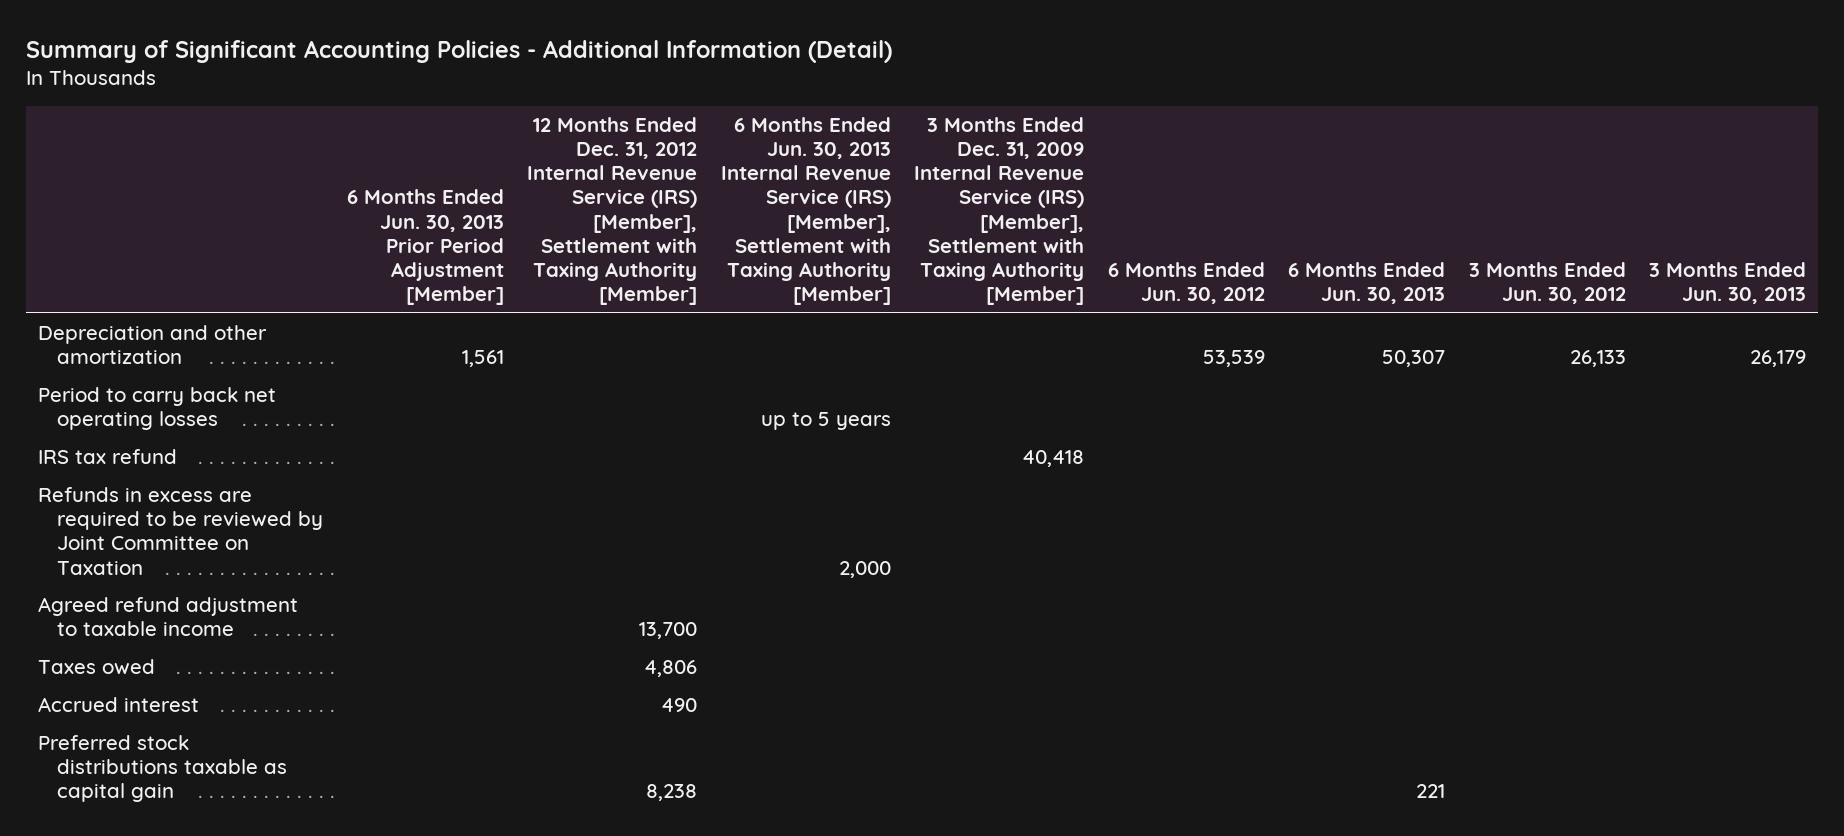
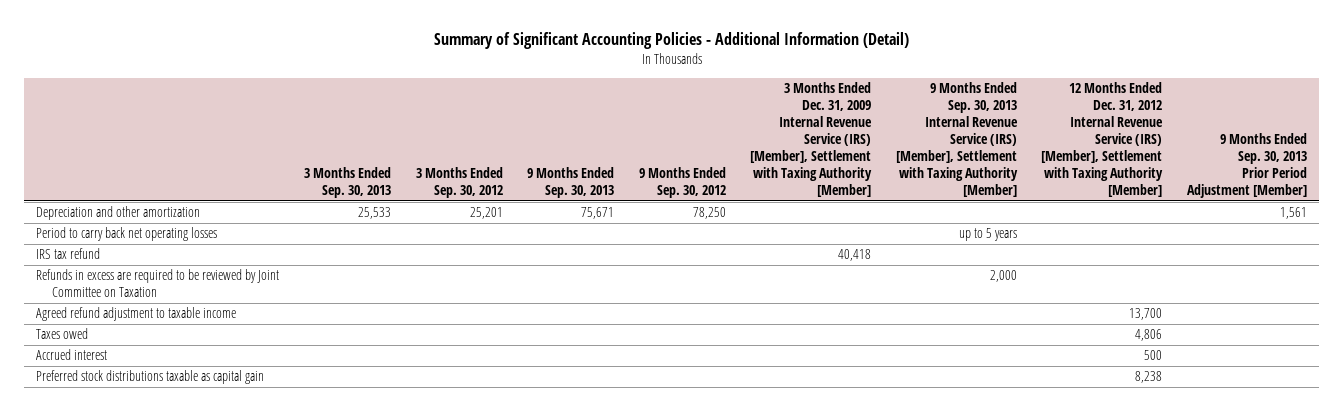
- | 6 Months Ended Jun. 30, 2013 Prior Period Adjustment [Member] | 12 Months Ended Dec. 31, 2012 Internal Revenue Service (IRS) [Member], Settlement with Taxing Authority [Member] | 6 Months Ended Jun. 30, 2013 Internal Revenue Service (IRS) [Member], Settlement with Taxing Authority [Member] | 3 Months Ended Dec. 31, 2009 Internal Revenue Service (IRS) [Member], Settlement with Taxing Authority [Member] | 6 Months Ended Jun. 30, 2012 | 6 Months Ended Jun. 30, 2013 | 3 Months Ended Jun. 30, 2012 | 3 Months Ended Jun. 30, 2013
+ | 3 Months Ended Sep. 30, 2013 | 3 Months Ended Sep. 30, 2012 | 9 Months Ended Sep. 30, 2013 | 9 Months Ended Sep. 30, 2012 | 3 Months Ended Dec. 31, 2009 Internal Revenue Service (IRS) [Member], Settlement with Taxing Authority [Member] | 9 Months Ended Sep. 30, 2013 Internal Revenue Service (IRS) [Member], Settlement with Taxing Authority [Member] | 12 Months Ended Dec. 31, 2012 Internal Revenue Service (IRS) [Member], Settlement with Taxing Authority [Member] | 9 Months Ended Sep. 30, 2013 Prior Period Adjustment [Member]
- Accrued interest | | 490 | | | | | |
+ Accrued interest | | | | | | | 500 |

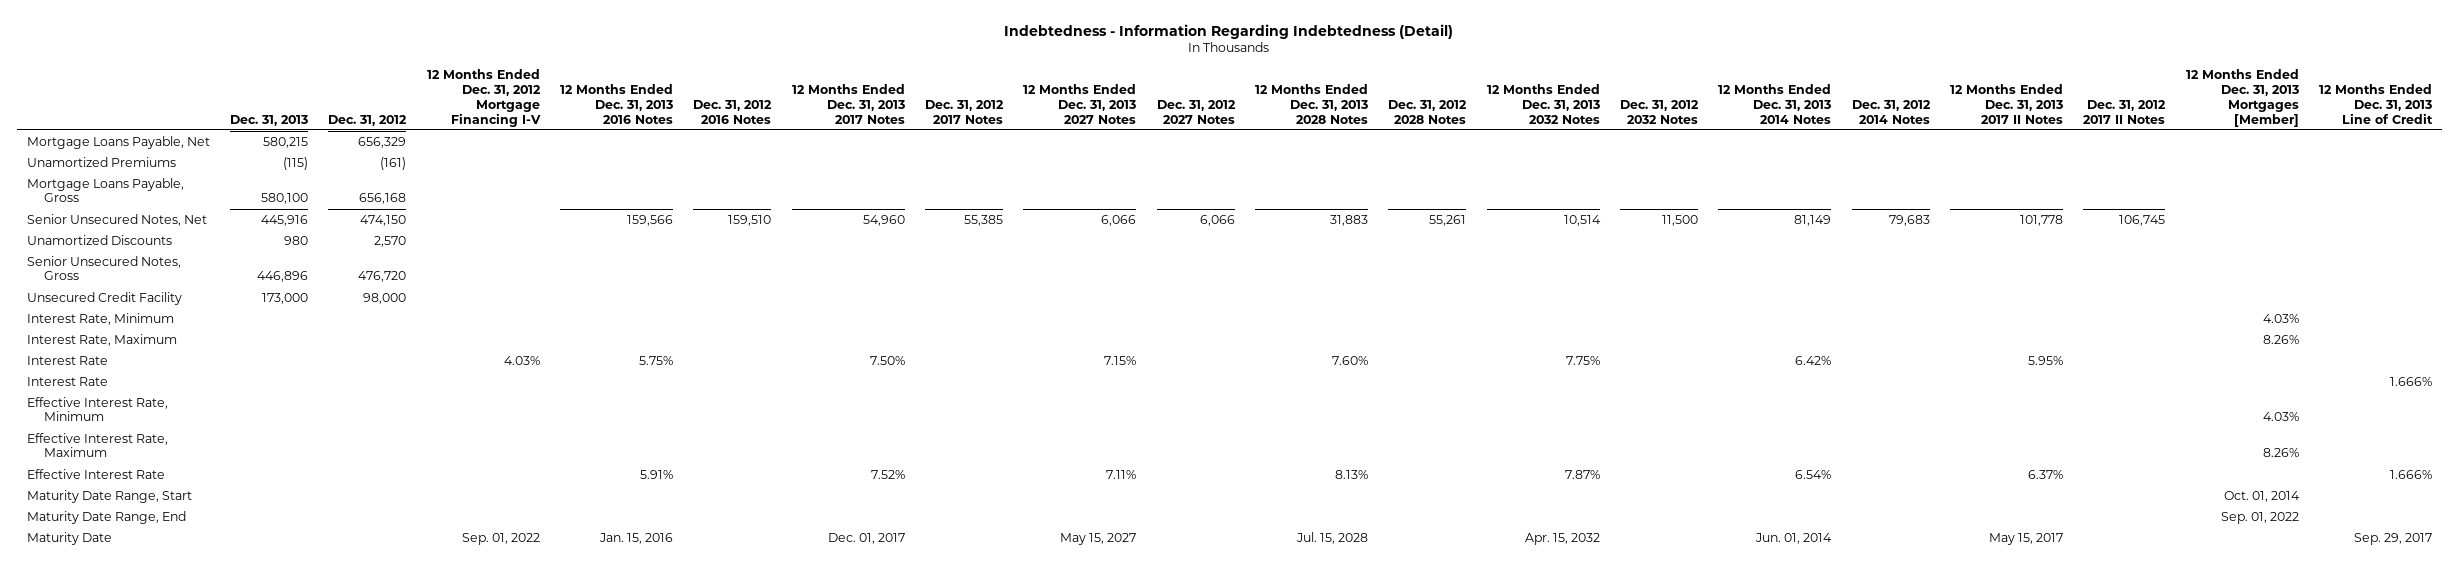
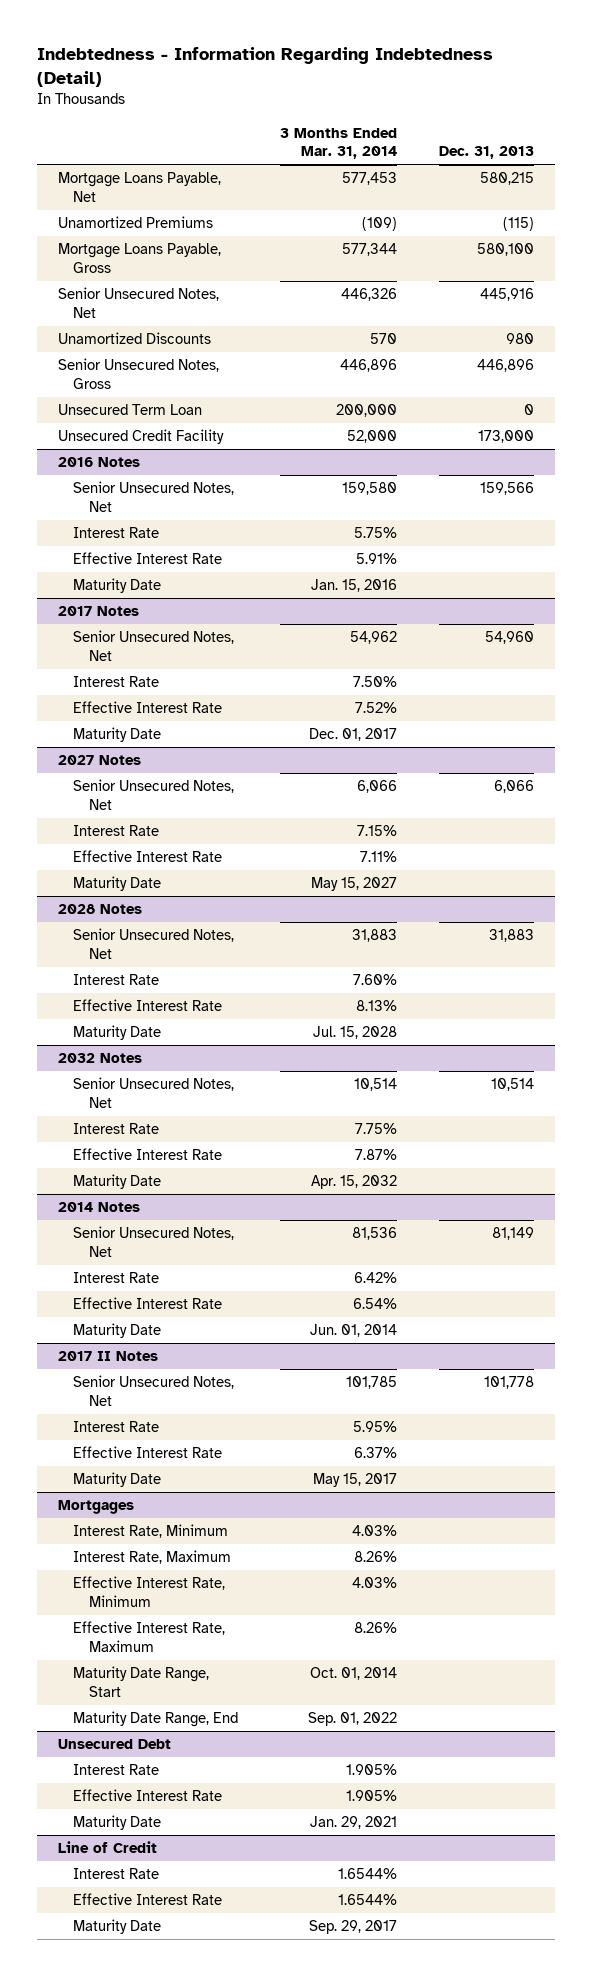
- | Dec. 31, 2013 | Dec. 31, 2012 | 12 Months Ended Dec. 31, 2012 Mortgage Financing I-V | 12 Months Ended Dec. 31, 2013 2016 Notes | Dec. 31, 2012 2016 Notes | 12 Months Ended Dec. 31, 2013 2017 Notes | Dec. 31, 2012 2017 Notes | 12 Months Ended Dec. 31, 2013 2027 Notes | Dec. 31, 2012 2027 Notes | 12 Months Ended Dec. 31, 2013 2028 Notes | Dec. 31, 2012 2028 Notes | 12 Months Ended Dec. 31, 2013 2032 Notes | Dec. 31, 2012 2032 Notes | 12 Months Ended Dec. 31, 2013 2014 Notes | Dec. 31, 2012 2014 Notes | 12 Months Ended Dec. 31, 2013 2017 II Notes | Dec. 31, 2012 2017 II Notes | 12 Months Ended Dec. 31, 2013 Mortgages [Member] | 12 Months Ended Dec. 31, 2013 Line of Credit
+ | 3 Months Ended Mar. 31, 2014 | Dec. 31, 2013
+ Unsecured Term Loan | 200,000 | 0
- Interest Rate, Minimum | | | | | | | | | | | | | | | | | | 4.03% |
- Interest Rate, Maximum | | | | | | | | | | | | | | | | | | 8.26% |
- Interest Rate | | | 4.03% | 5.75% | | 7.50% | | 7.15% | | 7.60% | | 7.75% | | 6.42% | | 5.95% | | |
- Interest Rate | | | | | | | | | | | | | | | | | | | 1.666%
- Effective Interest Rate, Minimum | | | | | | | | | | | | | | | | | | 4.03% |
- Effective Interest Rate, Maximum | | | | | | | | | | | | | | | | | | 8.26% |
- Effective Interest Rate | | | | 5.91% | | 7.52% | | 7.11% | | 8.13% | | 7.87% | | 6.54% | | 6.37% | | | 1.666%
- Maturity Date Range, Start | | | | | | | | | | | | | | | | | | Oct. 01, 2014 |
- Maturity Date Range, End | | | | | | | | | | | | | | | | | | Sep. 01, 2022 |
- Maturity Date | | | Sep. 01, 2022 | Jan. 15, 2016 | | Dec. 01, 2017 | | May 15, 2027 | | Jul. 15, 2028 | | Apr. 15, 2032 | | Jun. 01, 2014 | | May 15, 2017 | | | Sep. 29, 2017
+ 2016 Notes
+ Senior Unsecured Notes, Net | 159,580 | 159,566
+ Interest Rate | 5.75% |
+ Effective Interest Rate | 5.91% |
+ Maturity Date | Jan. 15, 2016 |
+ 2017 Notes
+ Senior Unsecured Notes, Net | 54,962 | 54,960
+ Interest Rate | 7.50% |
+ Effective Interest Rate | 7.52% |
+ Maturity Date | Dec. 01, 2017 |
+ 2027 Notes
+ Senior Unsecured Notes, Net | 6,066 | 6,066
+ Interest Rate | 7.15% |
+ Effective Interest Rate | 7.11% |
+ Maturity Date | May 15, 2027 |
+ 2028 Notes
+ Senior Unsecured Notes, Net | 31,883 | 31,883
+ Interest Rate | 7.60% |
+ Effective Interest Rate | 8.13% |
+ Maturity Date | Jul. 15, 2028 |
+ 2032 Notes
+ Senior Unsecured Notes, Net | 10,514 | 10,514
+ Interest Rate | 7.75% |
+ Effective Interest Rate | 7.87% |
+ Maturity Date | Apr. 15, 2032 |
+ 2014 Notes
+ Senior Unsecured Notes, Net | 81,536 | 81,149
+ Interest Rate | 6.42% |
+ Effective Interest Rate | 6.54% |
+ Maturity Date | Jun. 01, 2014 |
+ 2017 II Notes
+ Senior Unsecured Notes, Net | 101,785 | 101,778
+ Interest Rate | 5.95% |
+ Effective Interest Rate | 6.37% |
+ Maturity Date | May 15, 2017 |
+ Mortgages
+ Interest Rate, Minimum | 4.03% |
+ Interest Rate, Maximum | 8.26% |
+ Effective Interest Rate, Minimum | 4.03% |
+ Effective Interest Rate, Maximum | 8.26% |
+ Maturity Date Range, Start | Oct. 01, 2014 |
+ Maturity Date Range, End | Sep. 01, 2022 |
+ Unsecured Debt
+ Interest Rate | 1.905% |
+ Effective Interest Rate | 1.905% |
+ Maturity Date | Jan. 29, 2021 |
+ Line of Credit
+ Interest Rate | 1.6544% |
+ Effective Interest Rate | 1.6544% |
+ Maturity Date | Sep. 29, 2017 |

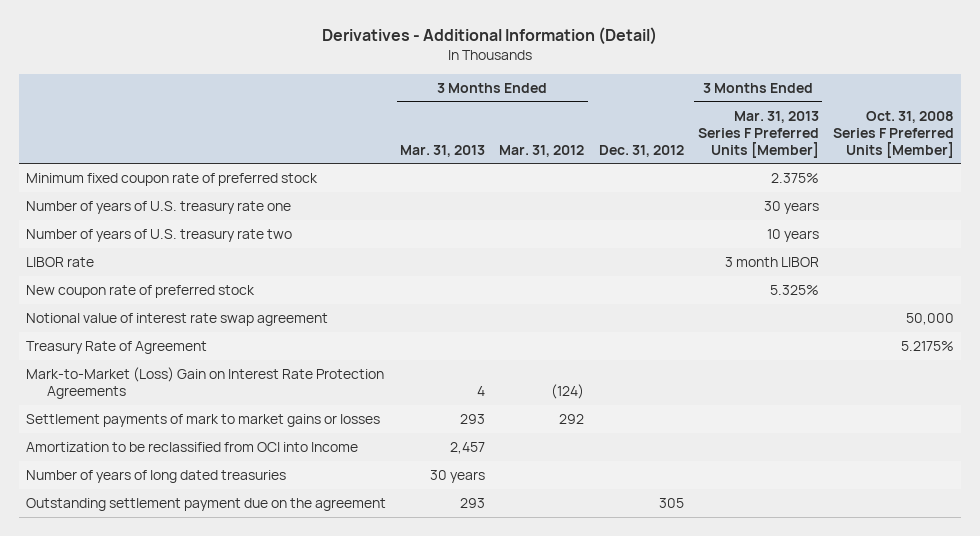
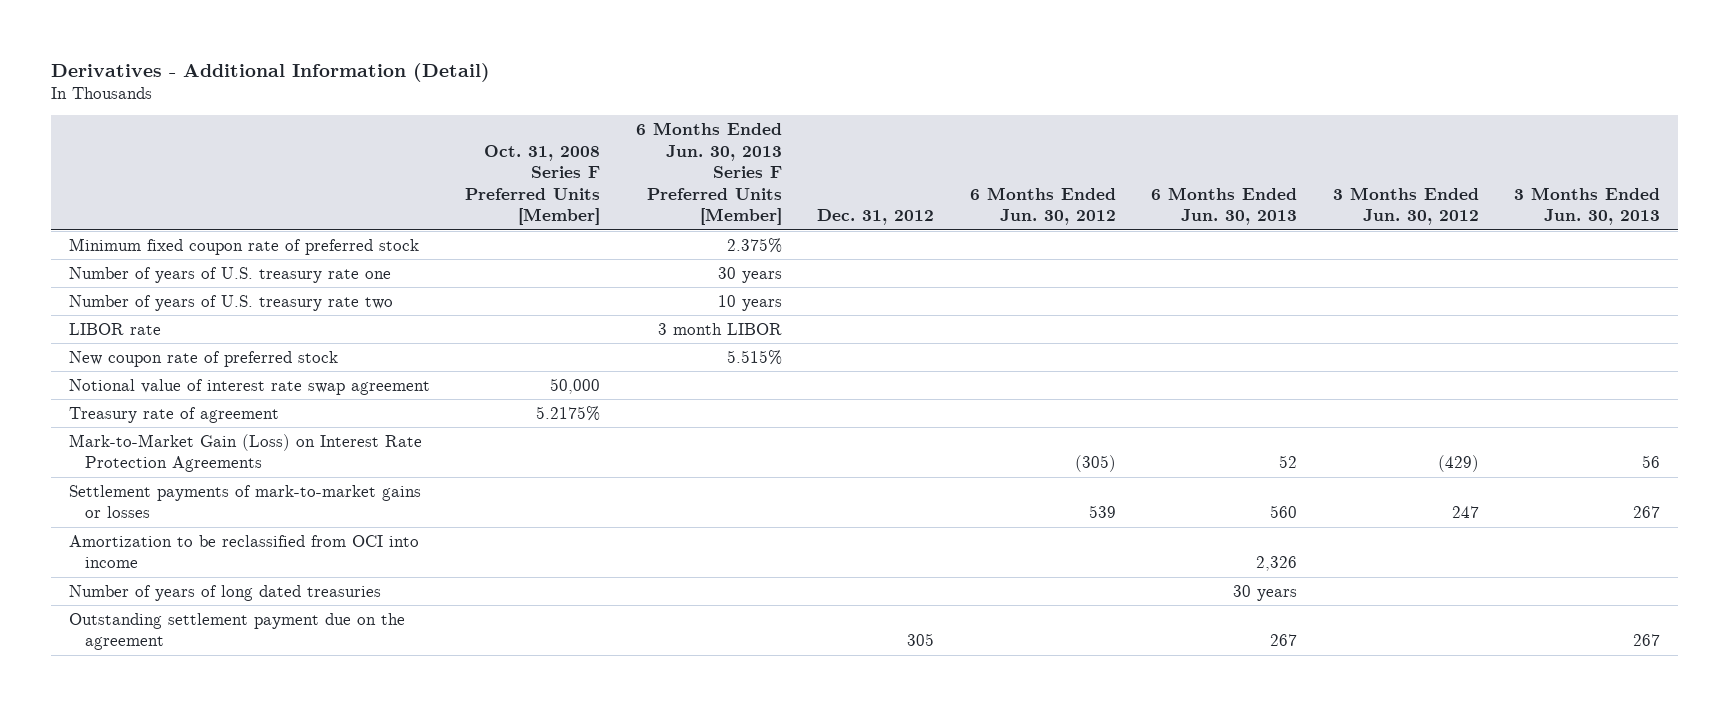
- | 3 Months Ended Mar. 31, 2013 | 3 Months Ended Mar. 31, 2012 | Dec. 31, 2012 | 3 Months Ended Mar. 31, 2013 Series F Preferred Units [Member] | Oct. 31, 2008 Series F Preferred Units [Member]
+ | Oct. 31, 2008 Series F Preferred Units [Member] | 6 Months Ended Jun. 30, 2013 Series F Preferred Units [Member] | Dec. 31, 2012 | 6 Months Ended Jun. 30, 2012 | 6 Months Ended Jun. 30, 2013 | 3 Months Ended Jun. 30, 2012 | 3 Months Ended Jun. 30, 2013
- Treasury Rate of Agreement | | | | | 5.2175%
- Mark-to-Market (Loss) Gain on Interest Rate Protection Agreements | 4 | (124) | | |
- Settlement payments of mark to market gains or losses | 293 | 292 | | |
- Amortization to be reclassified from OCI into Income | 2,457 | | | |
+ Treasury rate of agreement | 5.2175% | | | | | |
+ Mark-to-Market Gain (Loss) on Interest Rate Protection Agreements | | | | (305) | 52 | (429) | 56
+ Settlement payments of mark-to-market gains or losses | | | | 539 | 560 | 247 | 267
+ Amortization to be reclassified from OCI into income | | | | | 2,326 | |

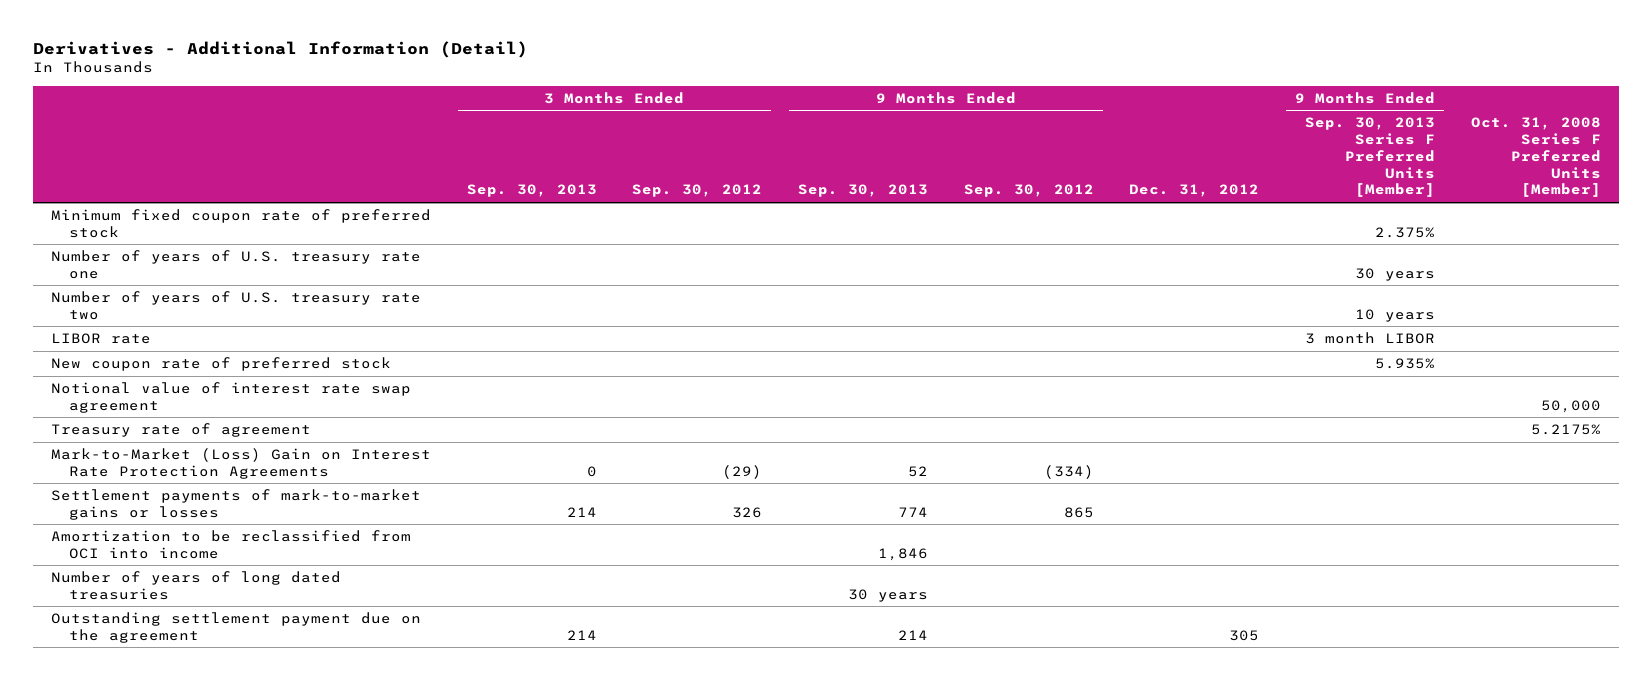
- | Oct. 31, 2008 Series F Preferred Units [Member] | 6 Months Ended Jun. 30, 2013 Series F Preferred Units [Member] | Dec. 31, 2012 | 6 Months Ended Jun. 30, 2012 | 6 Months Ended Jun. 30, 2013 | 3 Months Ended Jun. 30, 2012 | 3 Months Ended Jun. 30, 2013
+ | 3 Months Ended Sep. 30, 2013 | 3 Months Ended Sep. 30, 2012 | 9 Months Ended Sep. 30, 2013 | 9 Months Ended Sep. 30, 2012 | Dec. 31, 2012 | 9 Months Ended Sep. 30, 2013 Series F Preferred Units [Member] | Oct. 31, 2008 Series F Preferred Units [Member]
- Mark-to-Market Gain (Loss) on Interest Rate Protection Agreements | | | | (305) | 52 | (429) | 56
+ Mark-to-Market (Loss) Gain on Interest Rate Protection Agreements | 0 | (29) | 52 | (334) | | |

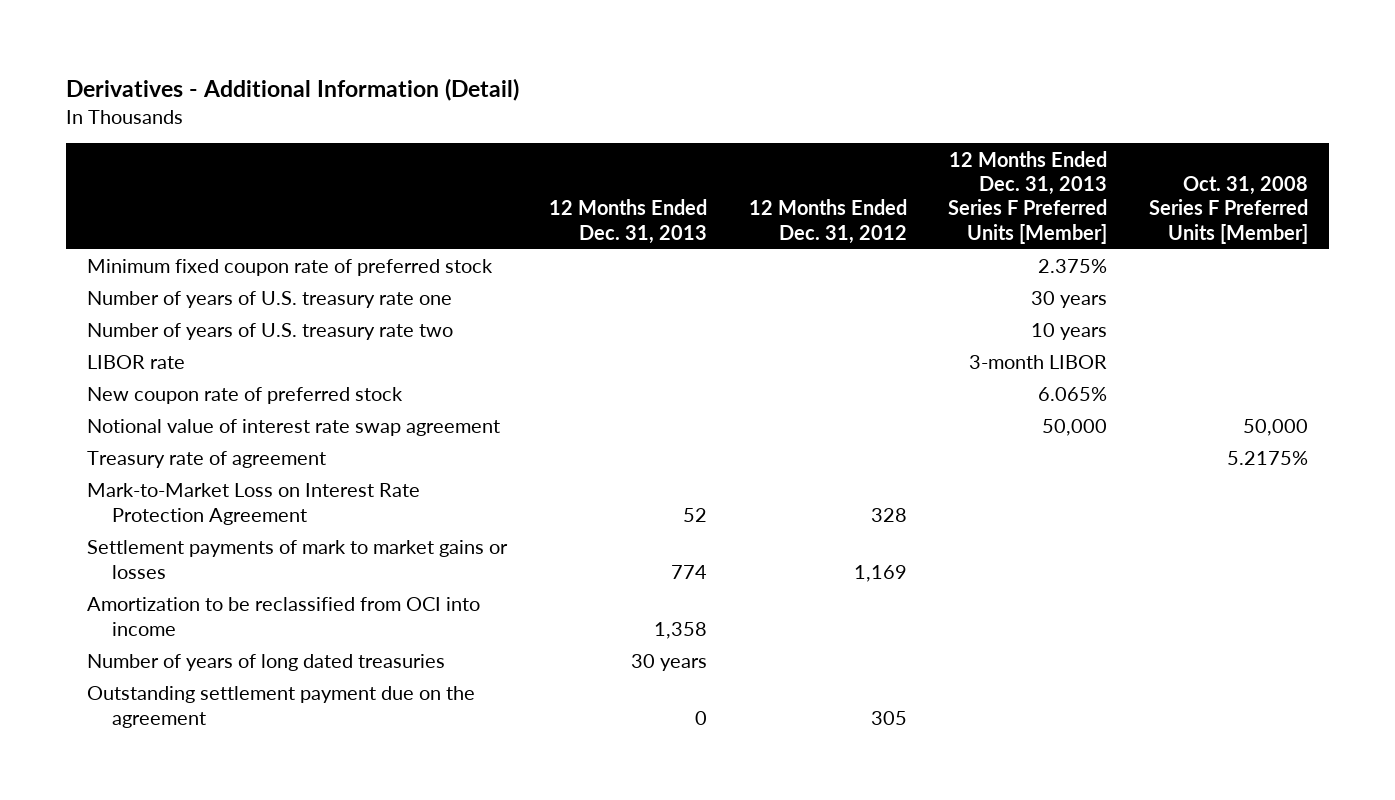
- | 3 Months Ended Sep. 30, 2013 | 3 Months Ended Sep. 30, 2012 | 9 Months Ended Sep. 30, 2013 | 9 Months Ended Sep. 30, 2012 | Dec. 31, 2012 | 9 Months Ended Sep. 30, 2013 Series F Preferred Units [Member] | Oct. 31, 2008 Series F Preferred Units [Member]
+ | 12 Months Ended Dec. 31, 2013 | 12 Months Ended Dec. 31, 2012 | 12 Months Ended Dec. 31, 2013 Series F Preferred Units [Member] | Oct. 31, 2008 Series F Preferred Units [Member]
- Mark-to-Market (Loss) Gain on Interest Rate Protection Agreements | 0 | (29) | 52 | (334) | | |
- Settlement payments of mark-to-market gains or losses | 214 | 326 | 774 | 865 | | |
+ Mark-to-Market Loss on Interest Rate Protection Agreement | 52 | 328 | |
+ Settlement payments of mark to market gains or losses | 774 | 1,169 | |

